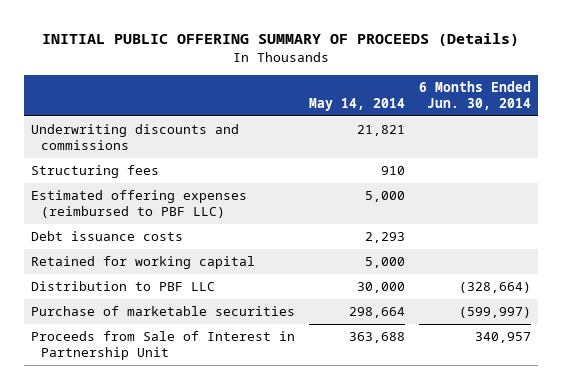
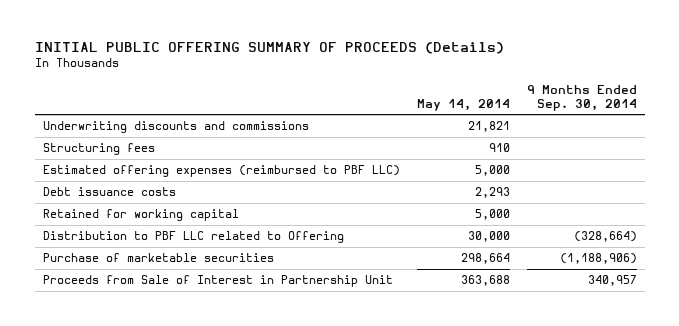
- | May 14, 2014 | 6 Months Ended Jun. 30, 2014
+ | May 14, 2014 | 9 Months Ended Sep. 30, 2014
- Distribution to PBF LLC | 30,000 | (328,664)
+ Distribution to PBF LLC related to Offering | 30,000 | (328,664)

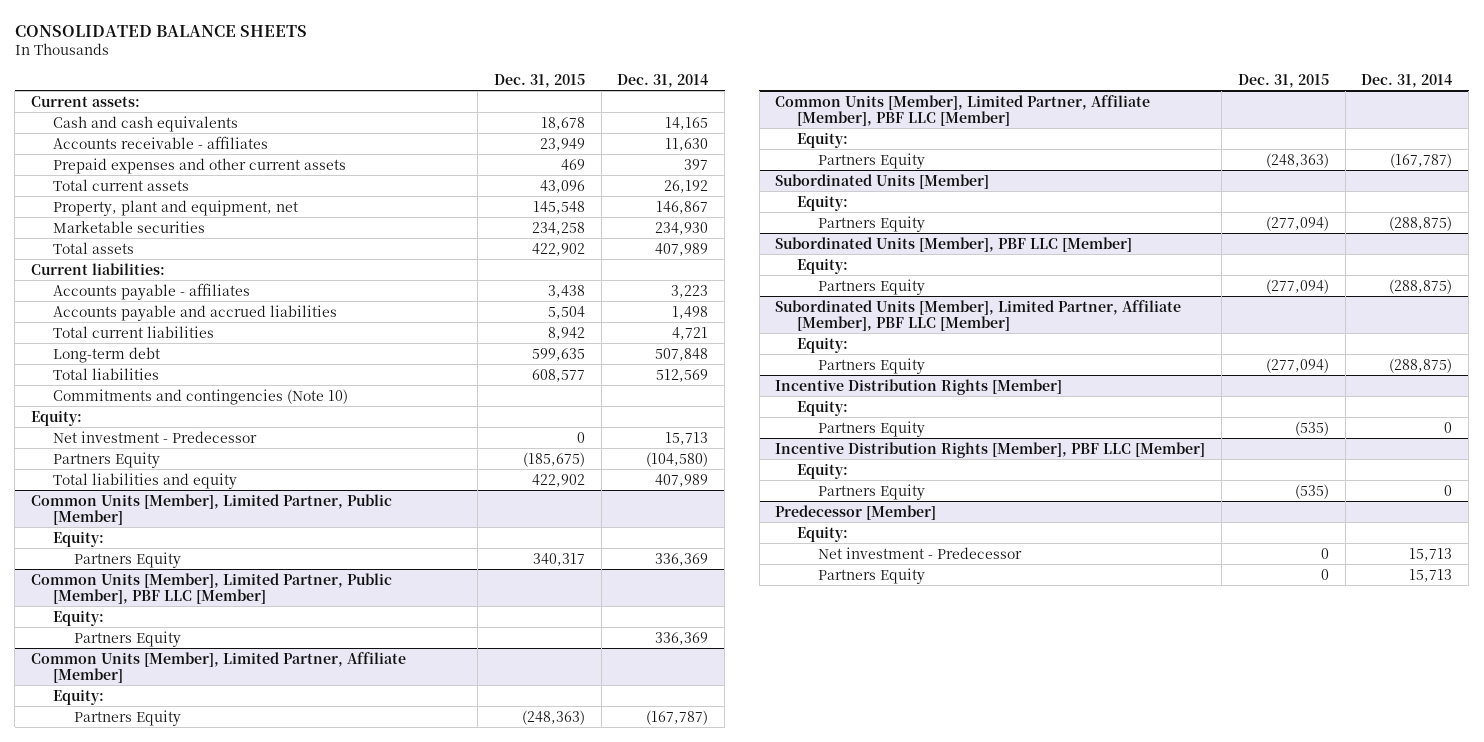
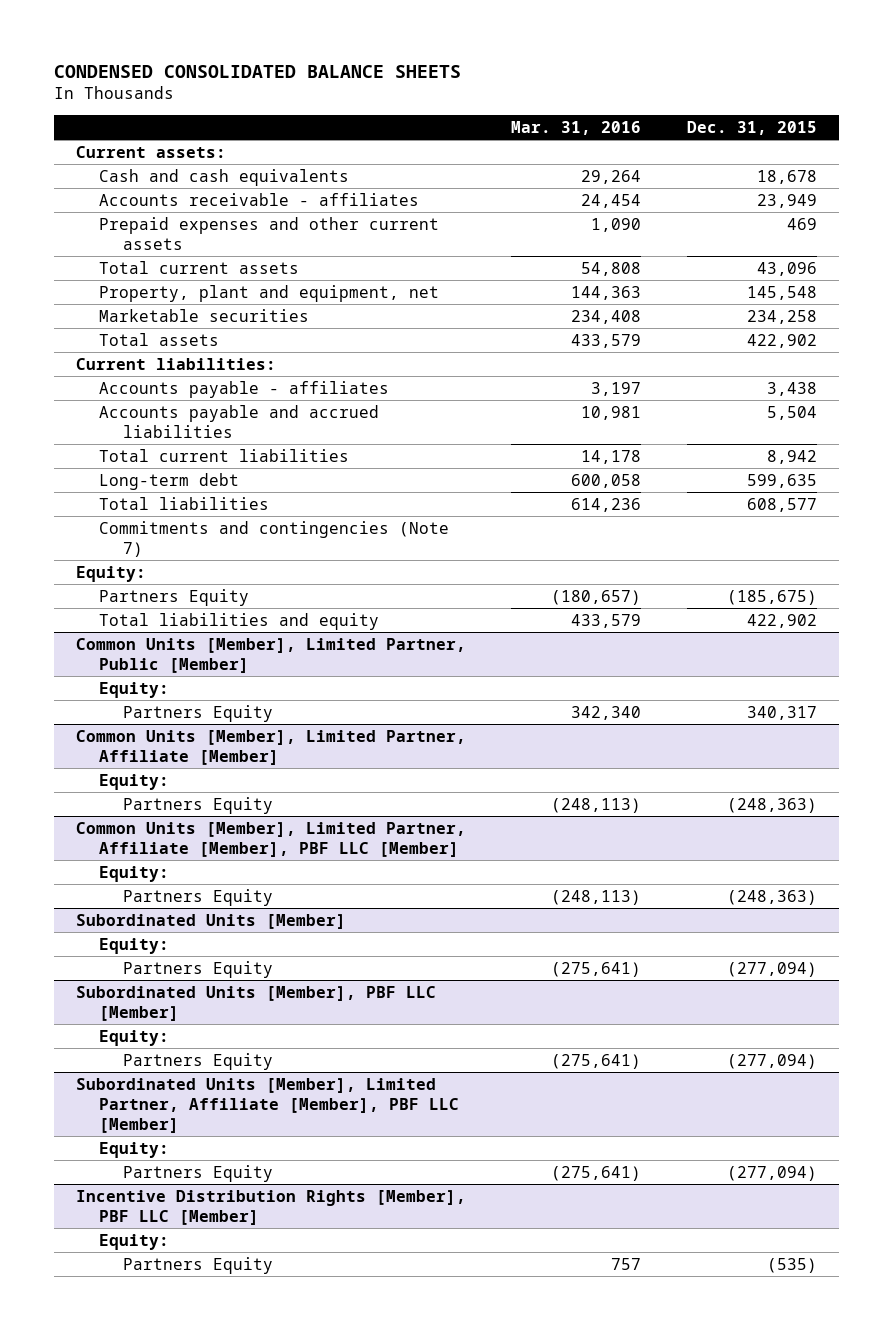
- CONSOLIDATED BALANCE SHEETS
+ CONDENSED CONSOLIDATED BALANCE SHEETS
- | Dec. 31, 2015 | Dec. 31, 2014
+ | Mar. 31, 2016 | Dec. 31, 2015
- Commitments and contingencies (Note 10)
+ Commitments and contingencies (Note 7)
- Net investment - Predecessor | 0 | 15,713
- Common Units [Member], Limited Partner, Public [Member], PBF LLC [Member]
- Equity:
- Partners Equity | | 336,369
- Incentive Distribution Rights [Member]
- Equity:
- Partners Equity | (535) | 0
- Predecessor [Member]
- Equity:
- Net investment - Predecessor | 0 | 15,713
- Partners Equity | 0 | 15,713

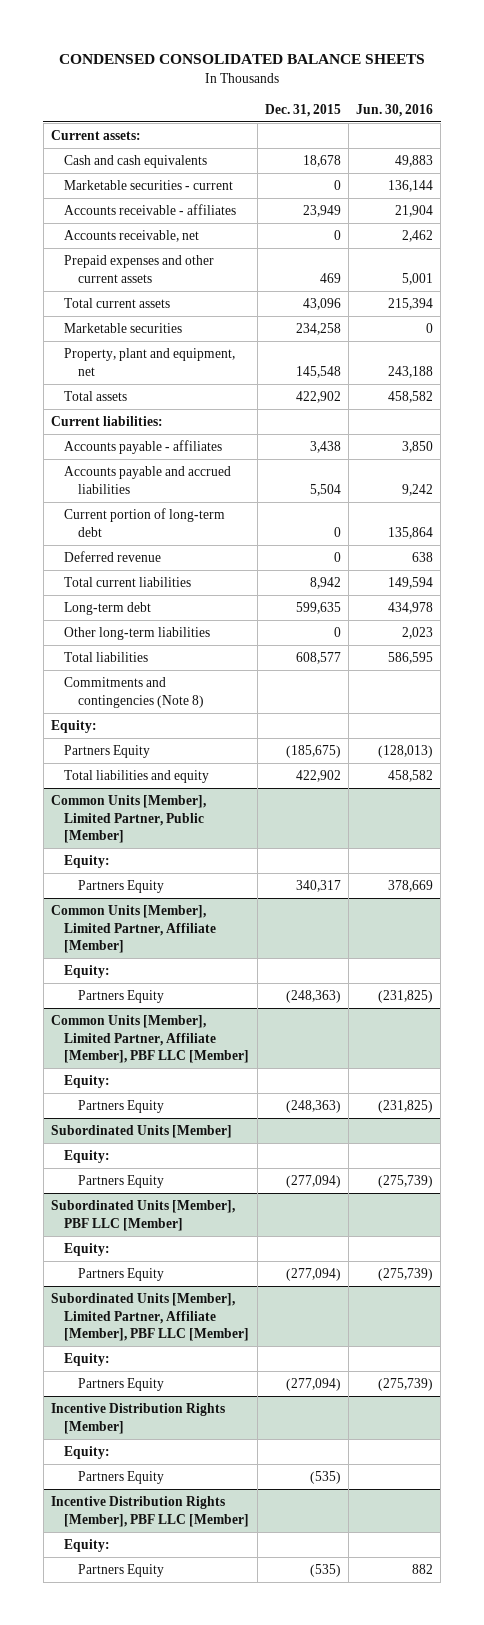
- | Mar. 31, 2016 | Dec. 31, 2015
+ | Dec. 31, 2015 | Jun. 30, 2016
+ Marketable securities - current | 0 | 136,144
+ Accounts receivable, net | 0 | 2,462
moved down: Property, plant and equipment, net | 145,548 | 243,188
+ Current portion of long-term debt | 0 | 135,864
+ Deferred revenue | 0 | 638
+ Other long-term liabilities | 0 | 2,023
- Commitments and contingencies (Note 7)
+ Commitments and contingencies (Note 8)
+ Incentive Distribution Rights [Member]
+ Equity:
+ Partners Equity | (535) |

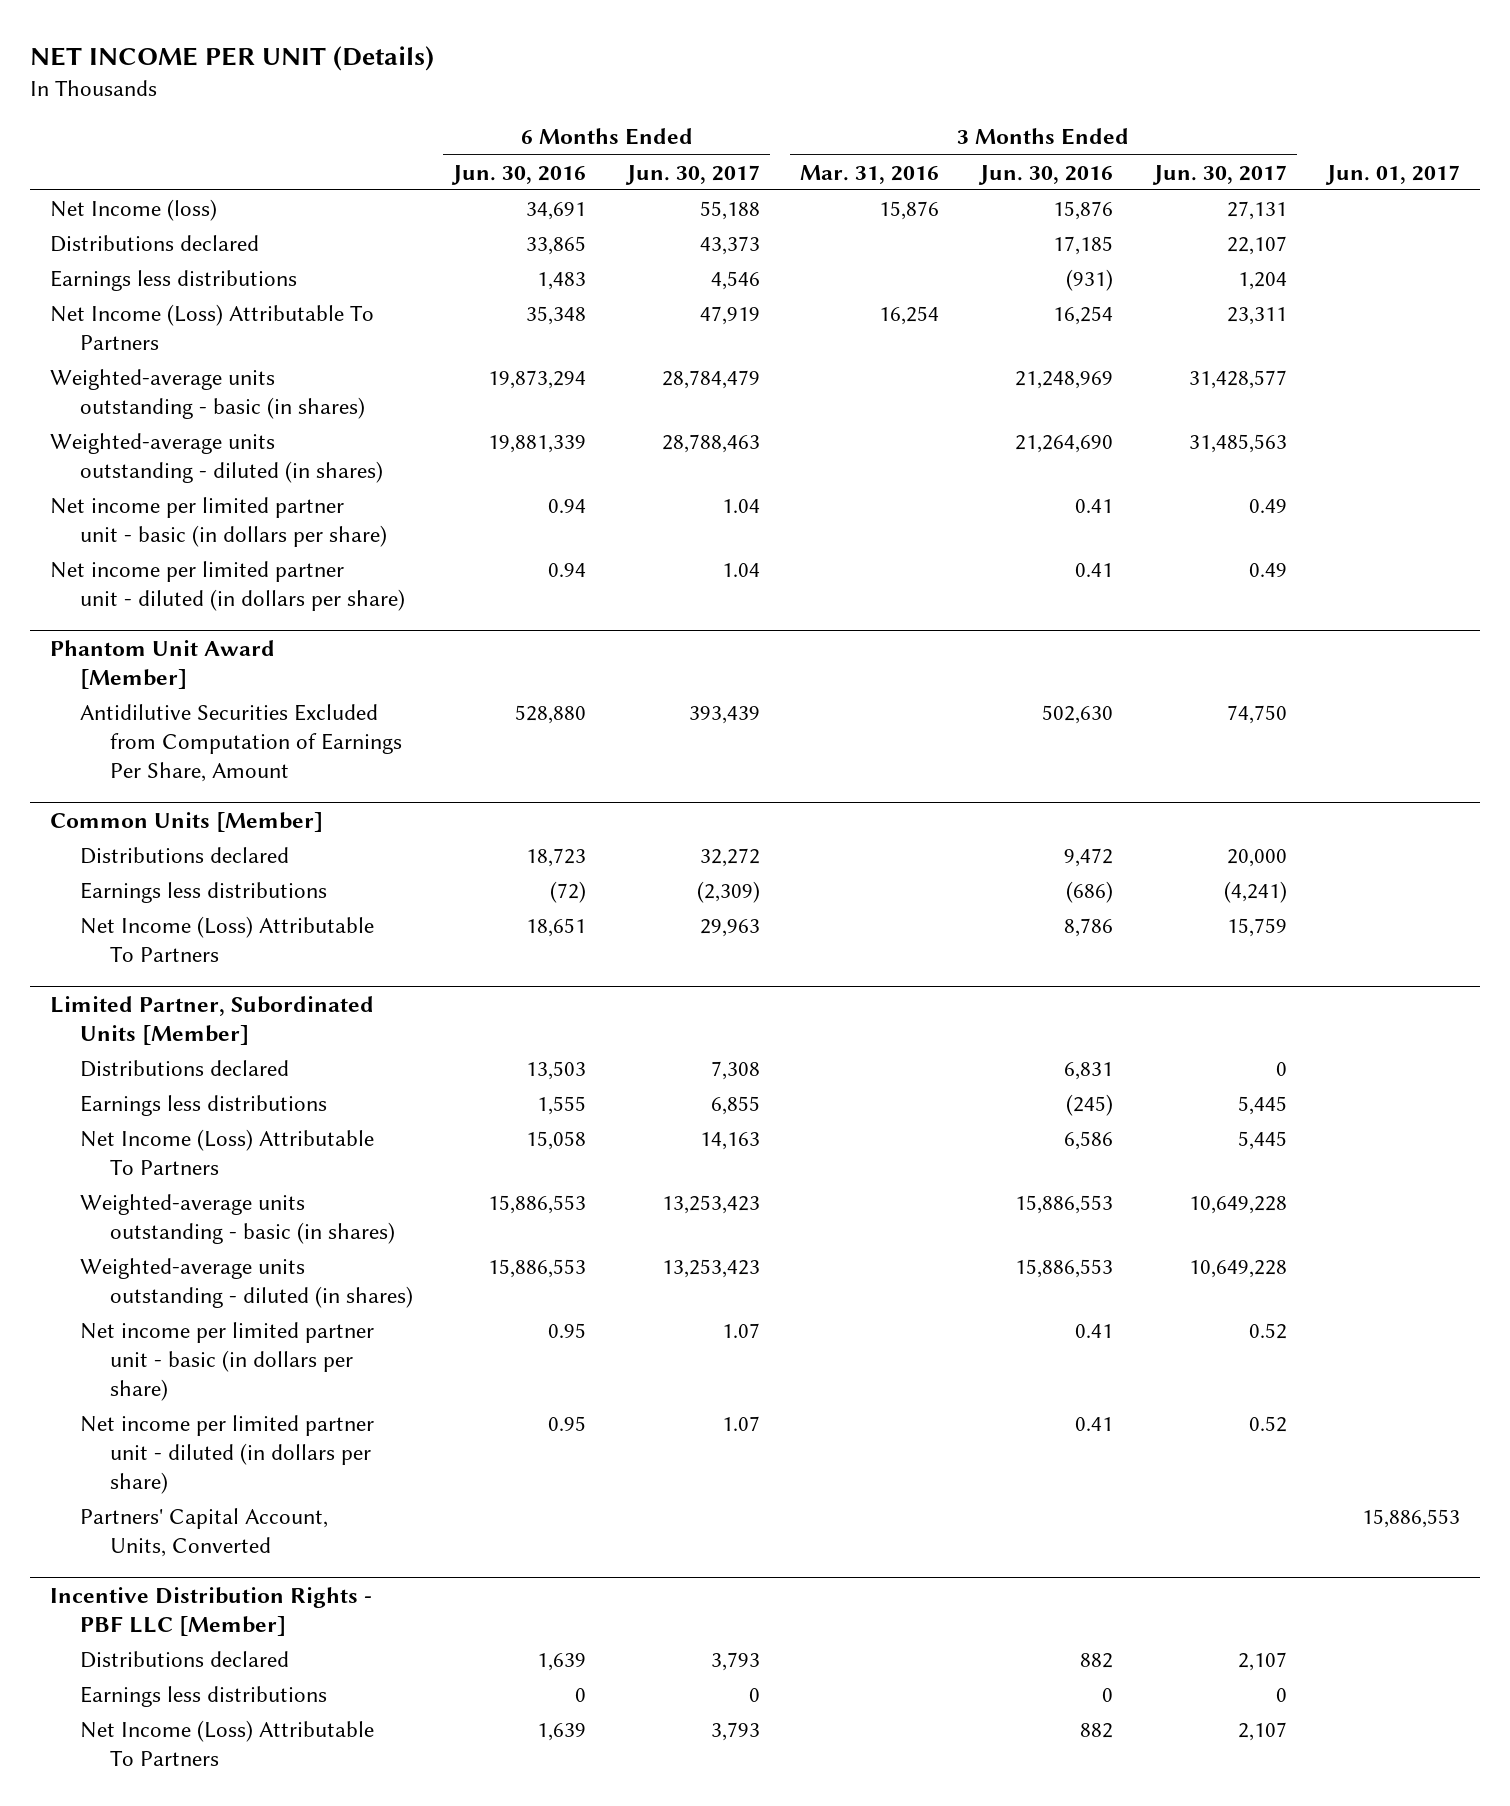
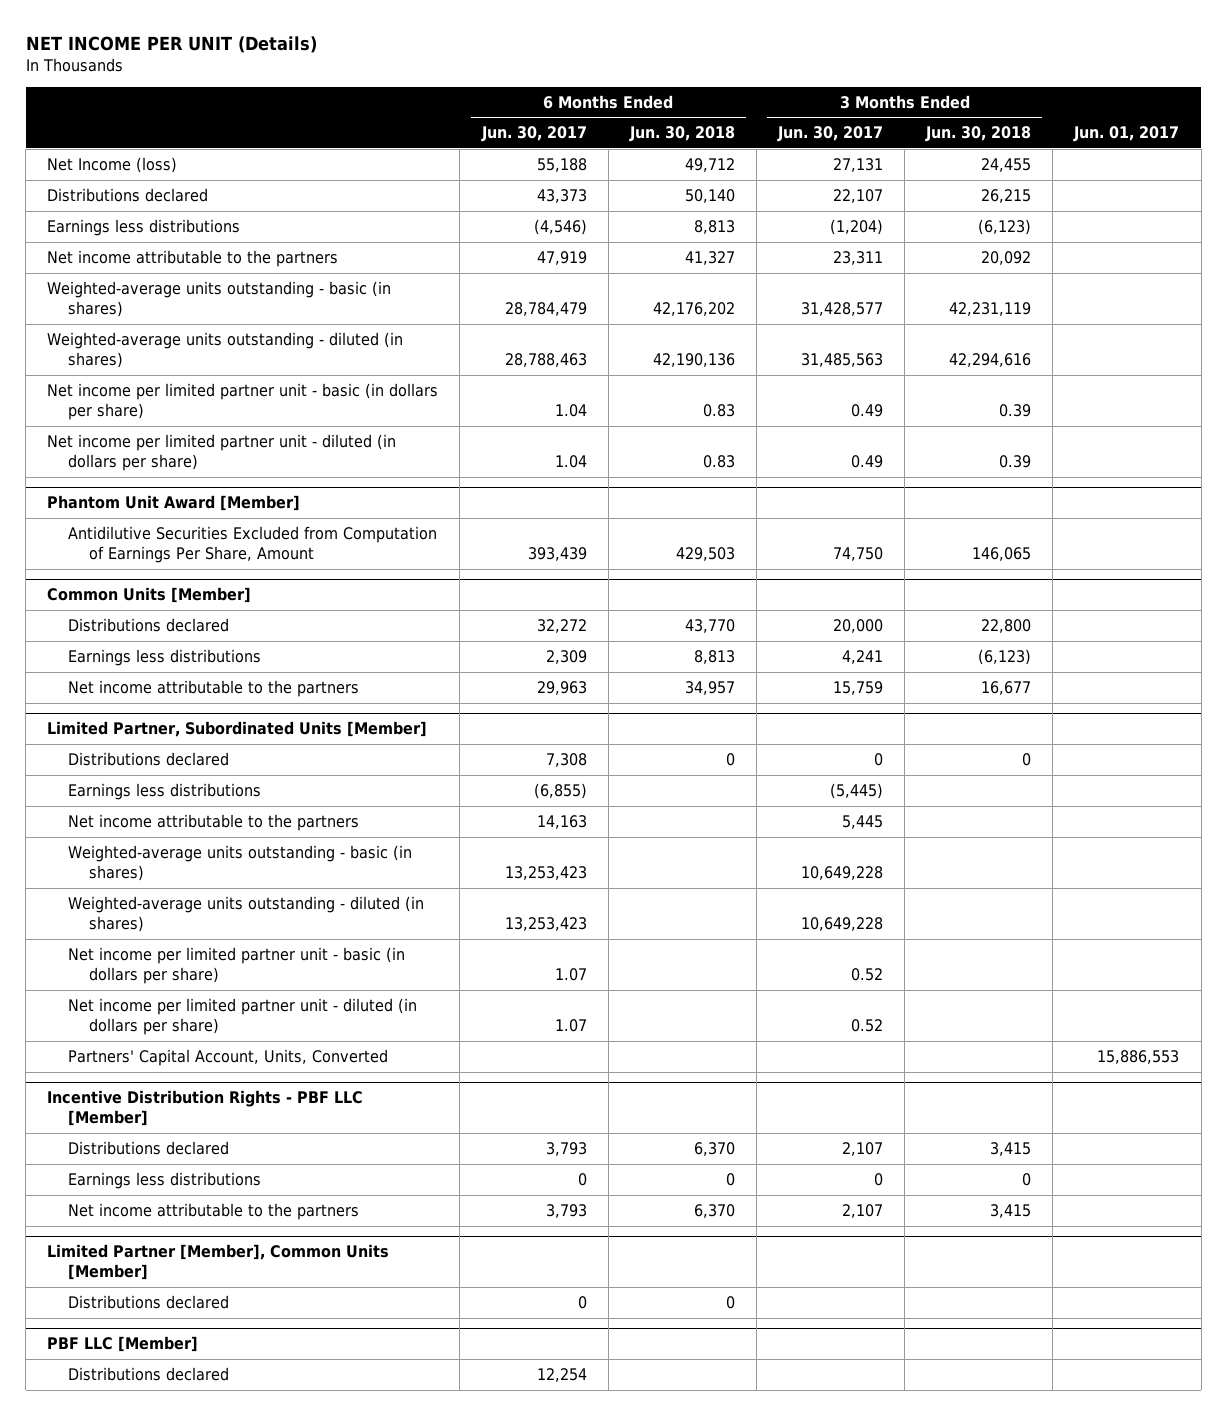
- | 6 Months Ended Jun. 30, 2016 | 6 Months Ended Jun. 30, 2017 | 3 Months Ended Mar. 31, 2016 | 3 Months Ended Jun. 30, 2016 | 3 Months Ended Jun. 30, 2017 | Jun. 01, 2017
+ | 6 Months Ended Jun. 30, 2017 | 6 Months Ended Jun. 30, 2018 | 3 Months Ended Jun. 30, 2017 | 3 Months Ended Jun. 30, 2018 | Jun. 01, 2017
- Earnings less distributions | 1,483 | 4,546 | | (931) | 1,204 |
- Net Income (Loss) Attributable To Partners | 35,348 | 47,919 | 16,254 | 16,254 | 23,311 |
+ Earnings less distributions | (4,546) | 8,813 | (1,204) | (6,123) |
+ Net income attributable to the partners | 47,919 | 41,327 | 23,311 | 20,092 |
@ Common Units [Member]
- Earnings less distributions | (72) | (2,309) | | (686) | (4,241) |
- Net Income (Loss) Attributable To Partners | 18,651 | 29,963 | | 8,786 | 15,759 |
+ Earnings less distributions | 2,309 | 8,813 | 4,241 | (6,123) |
+ Net income attributable to the partners | 29,963 | 34,957 | 15,759 | 16,677 |
@ Limited Partner, Subordinated Units [Member]
- Earnings less distributions | 1,555 | 6,855 | | (245) | 5,445 |
- Net Income (Loss) Attributable To Partners | 15,058 | 14,163 | | 6,586 | 5,445 |
+ Earnings less distributions | (6,855) | | (5,445) | |
+ Net income attributable to the partners | 14,163 | | 5,445 | |
@ Incentive Distribution Rights - PBF LLC [Member]
- Net Income (Loss) Attributable To Partners | 1,639 | 3,793 | | 882 | 2,107 |
+ Net income attributable to the partners | 3,793 | 6,370 | 2,107 | 3,415 |
+ Limited Partner [Member], Common Units [Member]
+ Distributions declared | 0 | 0 | | |
+ PBF LLC [Member]
+ Distributions declared | 12,254 | | | |

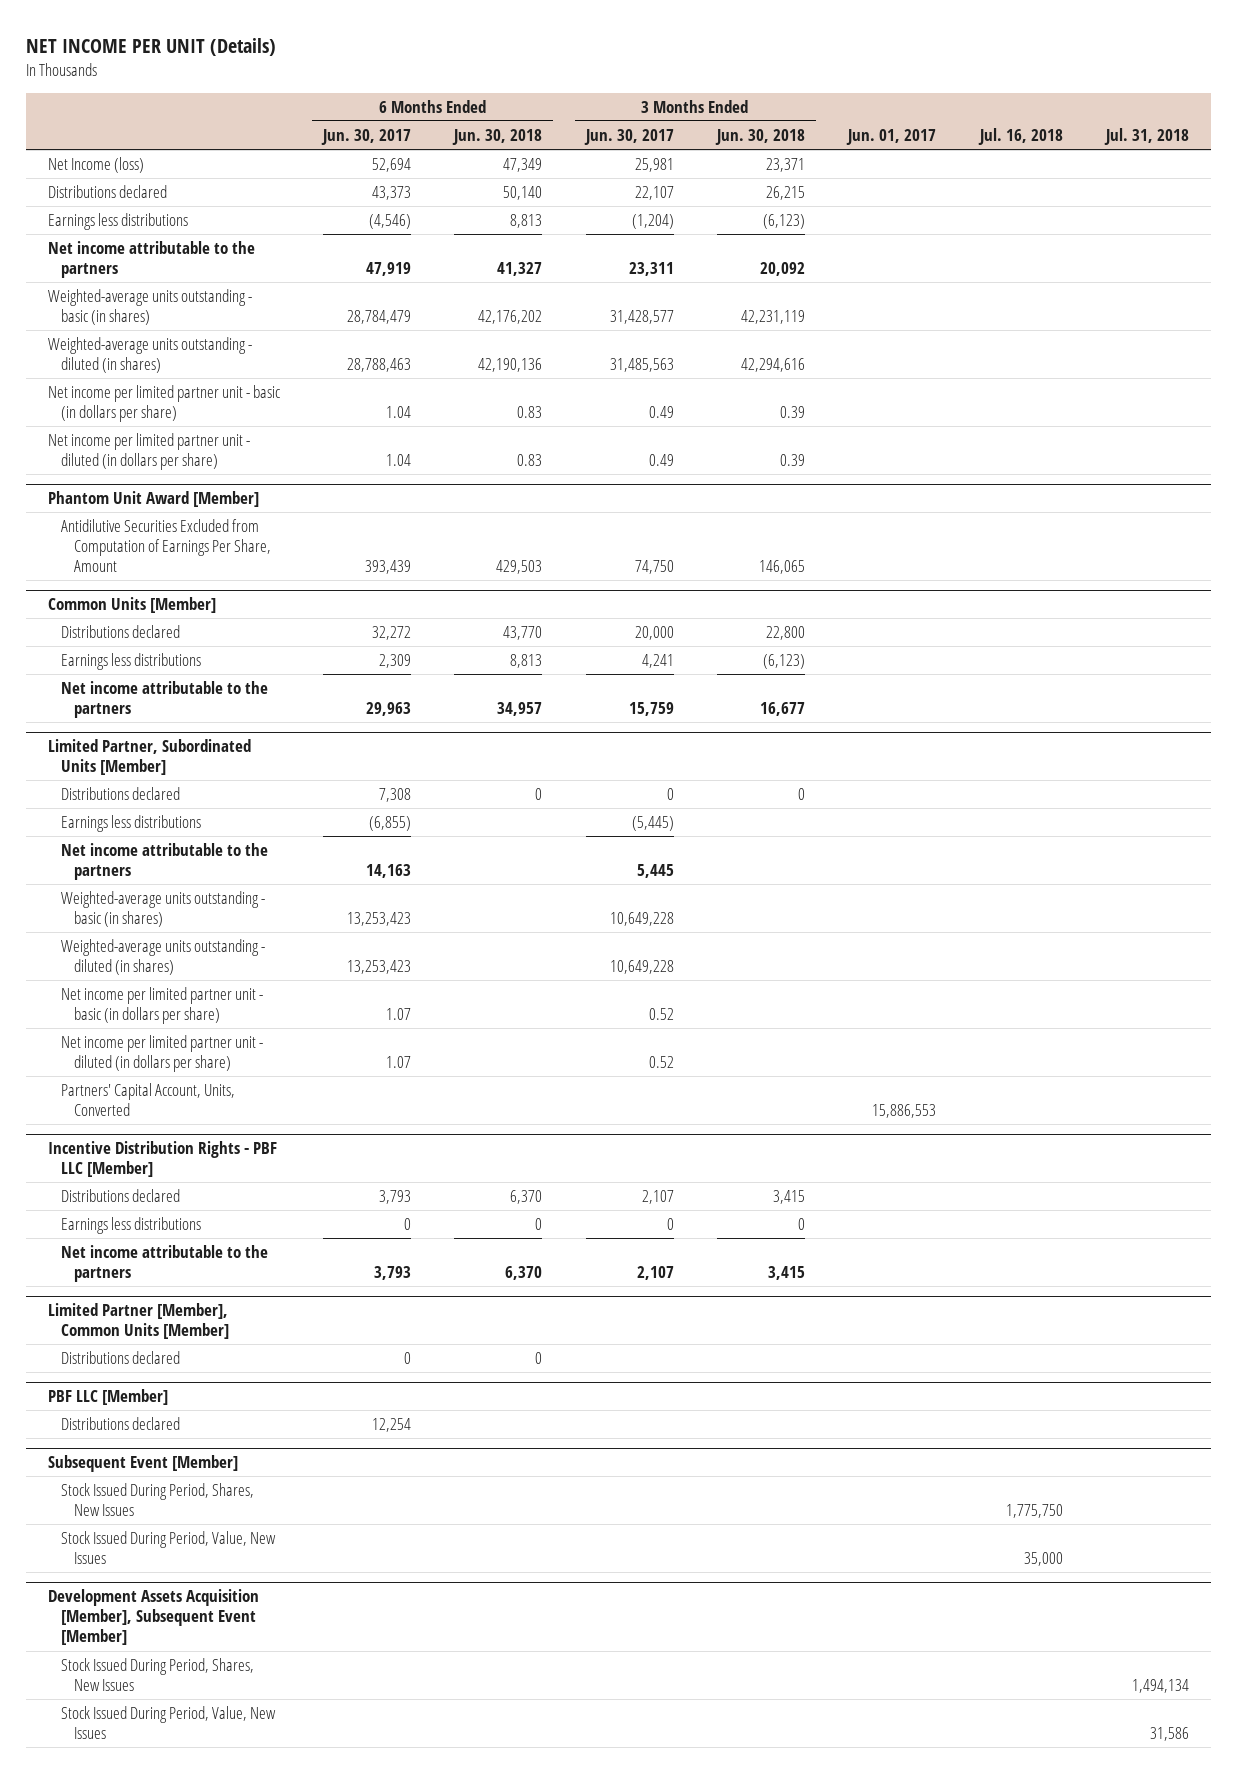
- | 6 Months Ended Jun. 30, 2017 | 6 Months Ended Jun. 30, 2018 | 3 Months Ended Jun. 30, 2017 | 3 Months Ended Jun. 30, 2018 | Jun. 01, 2017
+ | 6 Months Ended Jun. 30, 2017 | 6 Months Ended Jun. 30, 2018 | 3 Months Ended Jun. 30, 2017 | 3 Months Ended Jun. 30, 2018 | Jun. 01, 2017 | Jul. 16, 2018 | Jul. 31, 2018
- Net Income (loss) | 55,188 | 49,712 | 27,131 | 24,455 |
+ Net Income (loss) | 52,694 | 47,349 | 25,981 | 23,371 | | |
+ Subsequent Event [Member]
+ Stock Issued During Period, Shares, New Issues | | | | | | 1,775,750 |
+ Stock Issued During Period, Value, New Issues | | | | | | 35,000 |
+ Development Assets Acquisition [Member], Subsequent Event [Member]
+ Stock Issued During Period, Shares, New Issues | | | | | | | 1,494,134
+ Stock Issued During Period, Value, New Issues | | | | | | | 31,586

